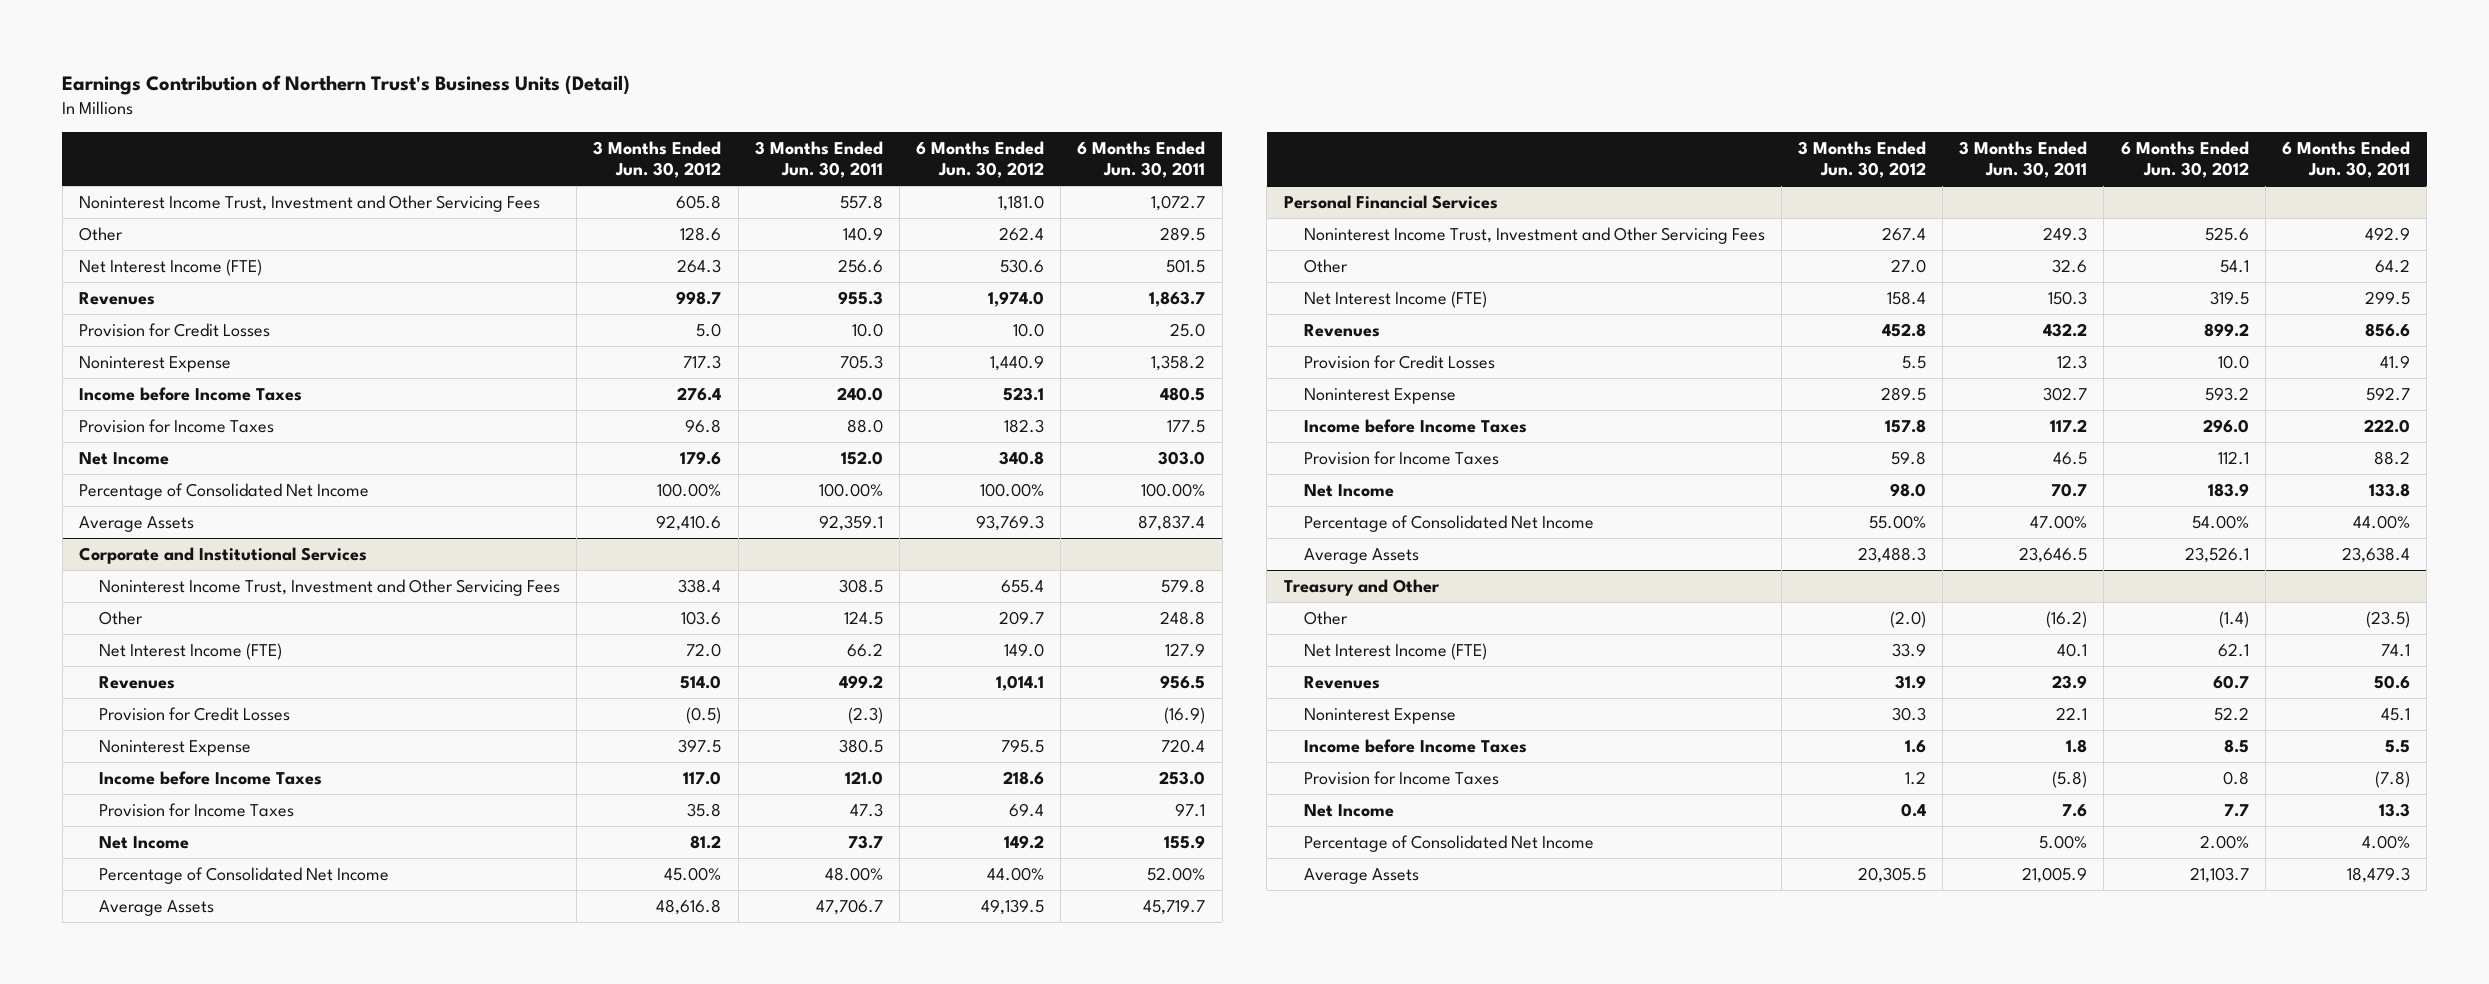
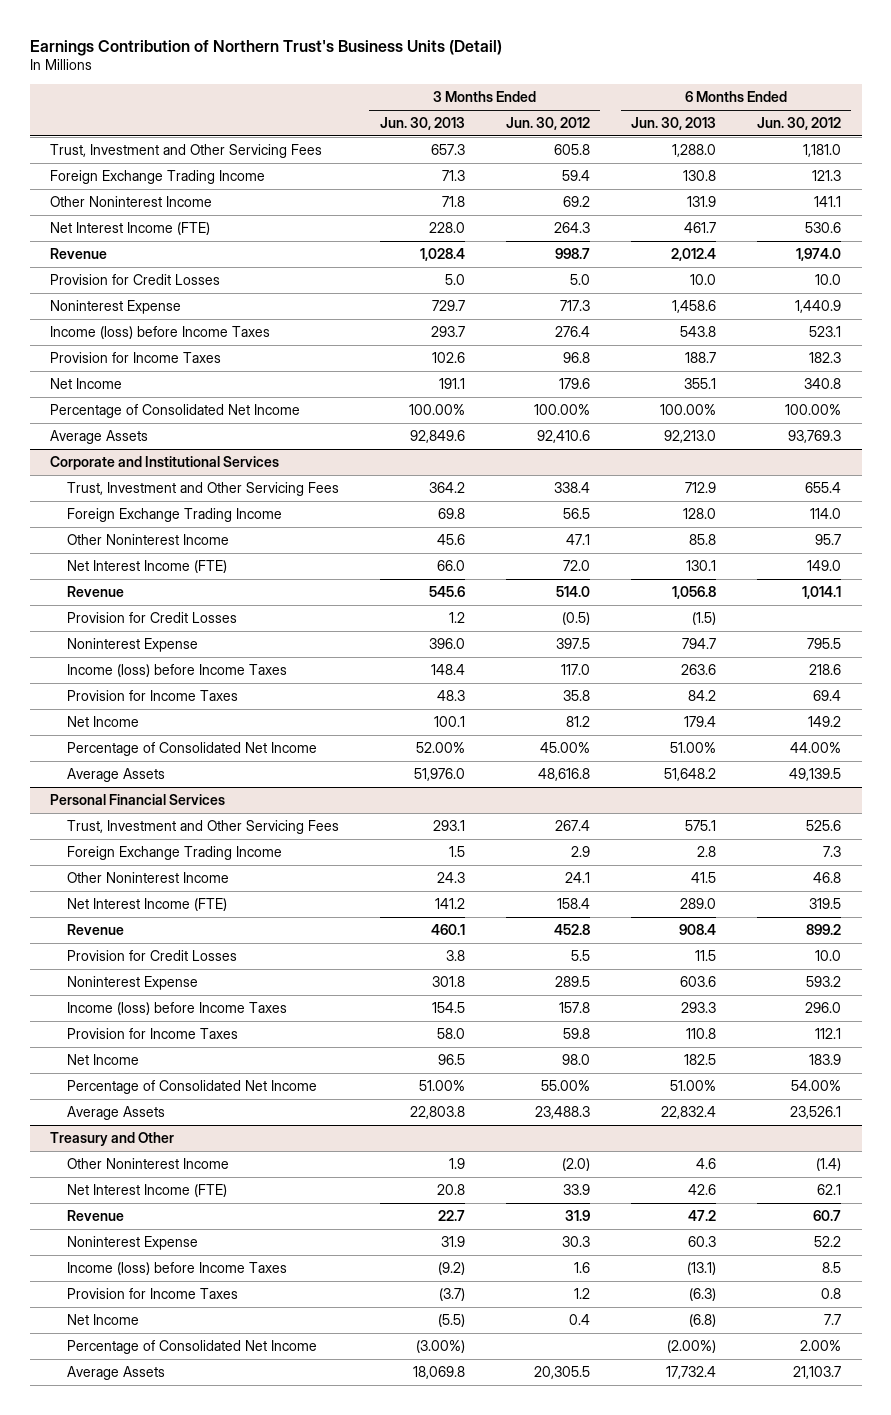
- | 3 Months Ended Jun. 30, 2012 | 3 Months Ended Jun. 30, 2011 | 6 Months Ended Jun. 30, 2012 | 6 Months Ended Jun. 30, 2011
+ | 3 Months Ended Jun. 30, 2013 | 3 Months Ended Jun. 30, 2012 | 6 Months Ended Jun. 30, 2013 | 6 Months Ended Jun. 30, 2012
- Noninterest Income Trust, Investment and Other Servicing Fees | 605.8 | 557.8 | 1,181.0 | 1,072.7
- Other | 128.6 | 140.9 | 262.4 | 289.5
+ Trust, Investment and Other Servicing Fees | 657.3 | 605.8 | 1,288.0 | 1,181.0
+ Foreign Exchange Trading Income | 71.3 | 59.4 | 130.8 | 121.3
+ Other Noninterest Income | 71.8 | 69.2 | 131.9 | 141.1
- Revenues | 998.7 | 955.3 | 1,974.0 | 1,863.7
+ Revenue | 1,028.4 | 998.7 | 2,012.4 | 1,974.0
- Income before Income Taxes | 276.4 | 240.0 | 523.1 | 480.5
+ Income (loss) before Income Taxes | 293.7 | 276.4 | 543.8 | 523.1
@ Corporate and Institutional Services
- Noninterest Income Trust, Investment and Other Servicing Fees | 338.4 | 308.5 | 655.4 | 579.8
- Other | 103.6 | 124.5 | 209.7 | 248.8
+ Trust, Investment and Other Servicing Fees | 364.2 | 338.4 | 712.9 | 655.4
+ Foreign Exchange Trading Income | 69.8 | 56.5 | 128.0 | 114.0
+ Other Noninterest Income | 45.6 | 47.1 | 85.8 | 95.7
- Revenues | 514.0 | 499.2 | 1,014.1 | 956.5
+ Revenue | 545.6 | 514.0 | 1,056.8 | 1,014.1
- Income before Income Taxes | 117.0 | 121.0 | 218.6 | 253.0
+ Income (loss) before Income Taxes | 148.4 | 117.0 | 263.6 | 218.6
@ Personal Financial Services
- Noninterest Income Trust, Investment and Other Servicing Fees | 267.4 | 249.3 | 525.6 | 492.9
- Other | 27.0 | 32.6 | 54.1 | 64.2
+ Trust, Investment and Other Servicing Fees | 293.1 | 267.4 | 575.1 | 525.6
+ Foreign Exchange Trading Income | 1.5 | 2.9 | 2.8 | 7.3
+ Other Noninterest Income | 24.3 | 24.1 | 41.5 | 46.8
- Revenues | 452.8 | 432.2 | 899.2 | 856.6
+ Revenue | 460.1 | 452.8 | 908.4 | 899.2
- Income before Income Taxes | 157.8 | 117.2 | 296.0 | 222.0
+ Income (loss) before Income Taxes | 154.5 | 157.8 | 293.3 | 296.0
@ Treasury and Other
- Other | (2.0) | (16.2) | (1.4) | (23.5)
+ Other Noninterest Income | 1.9 | (2.0) | 4.6 | (1.4)
- Revenues | 31.9 | 23.9 | 60.7 | 50.6
+ Revenue | 22.7 | 31.9 | 47.2 | 60.7
- Income before Income Taxes | 1.6 | 1.8 | 8.5 | 5.5
+ Income (loss) before Income Taxes | (9.2) | 1.6 | (13.1) | 8.5

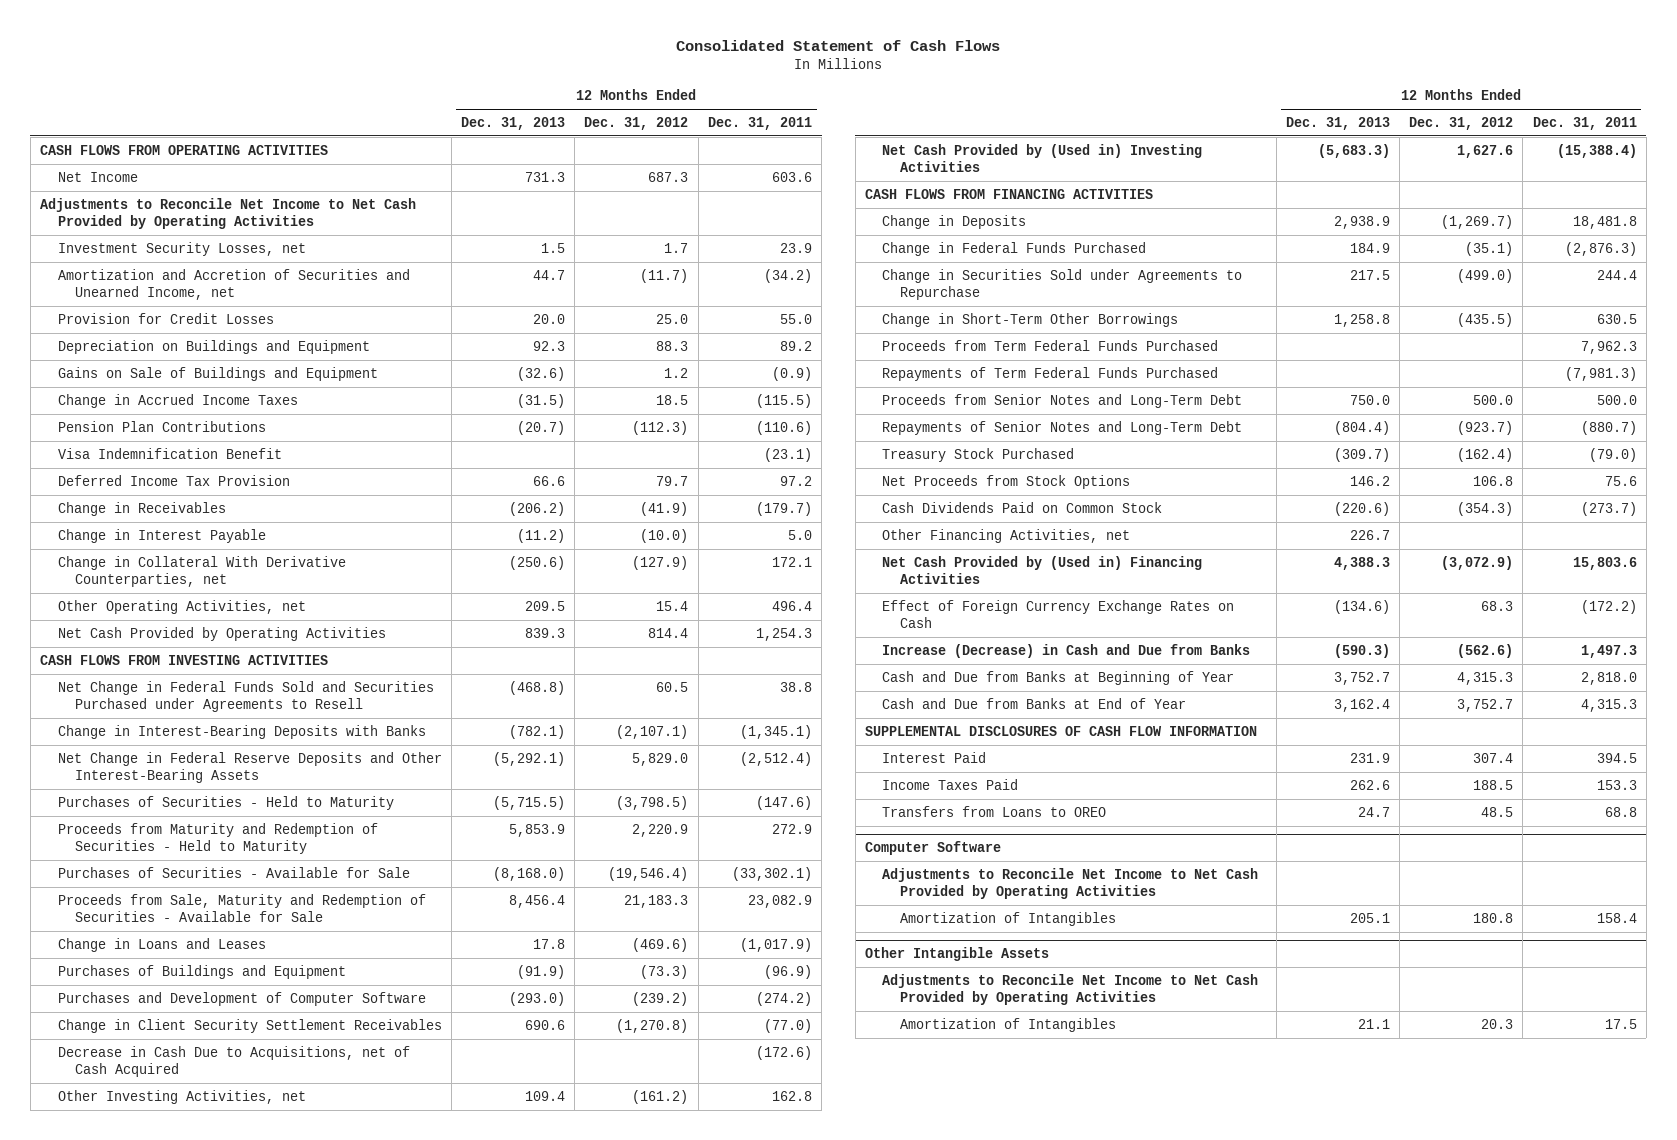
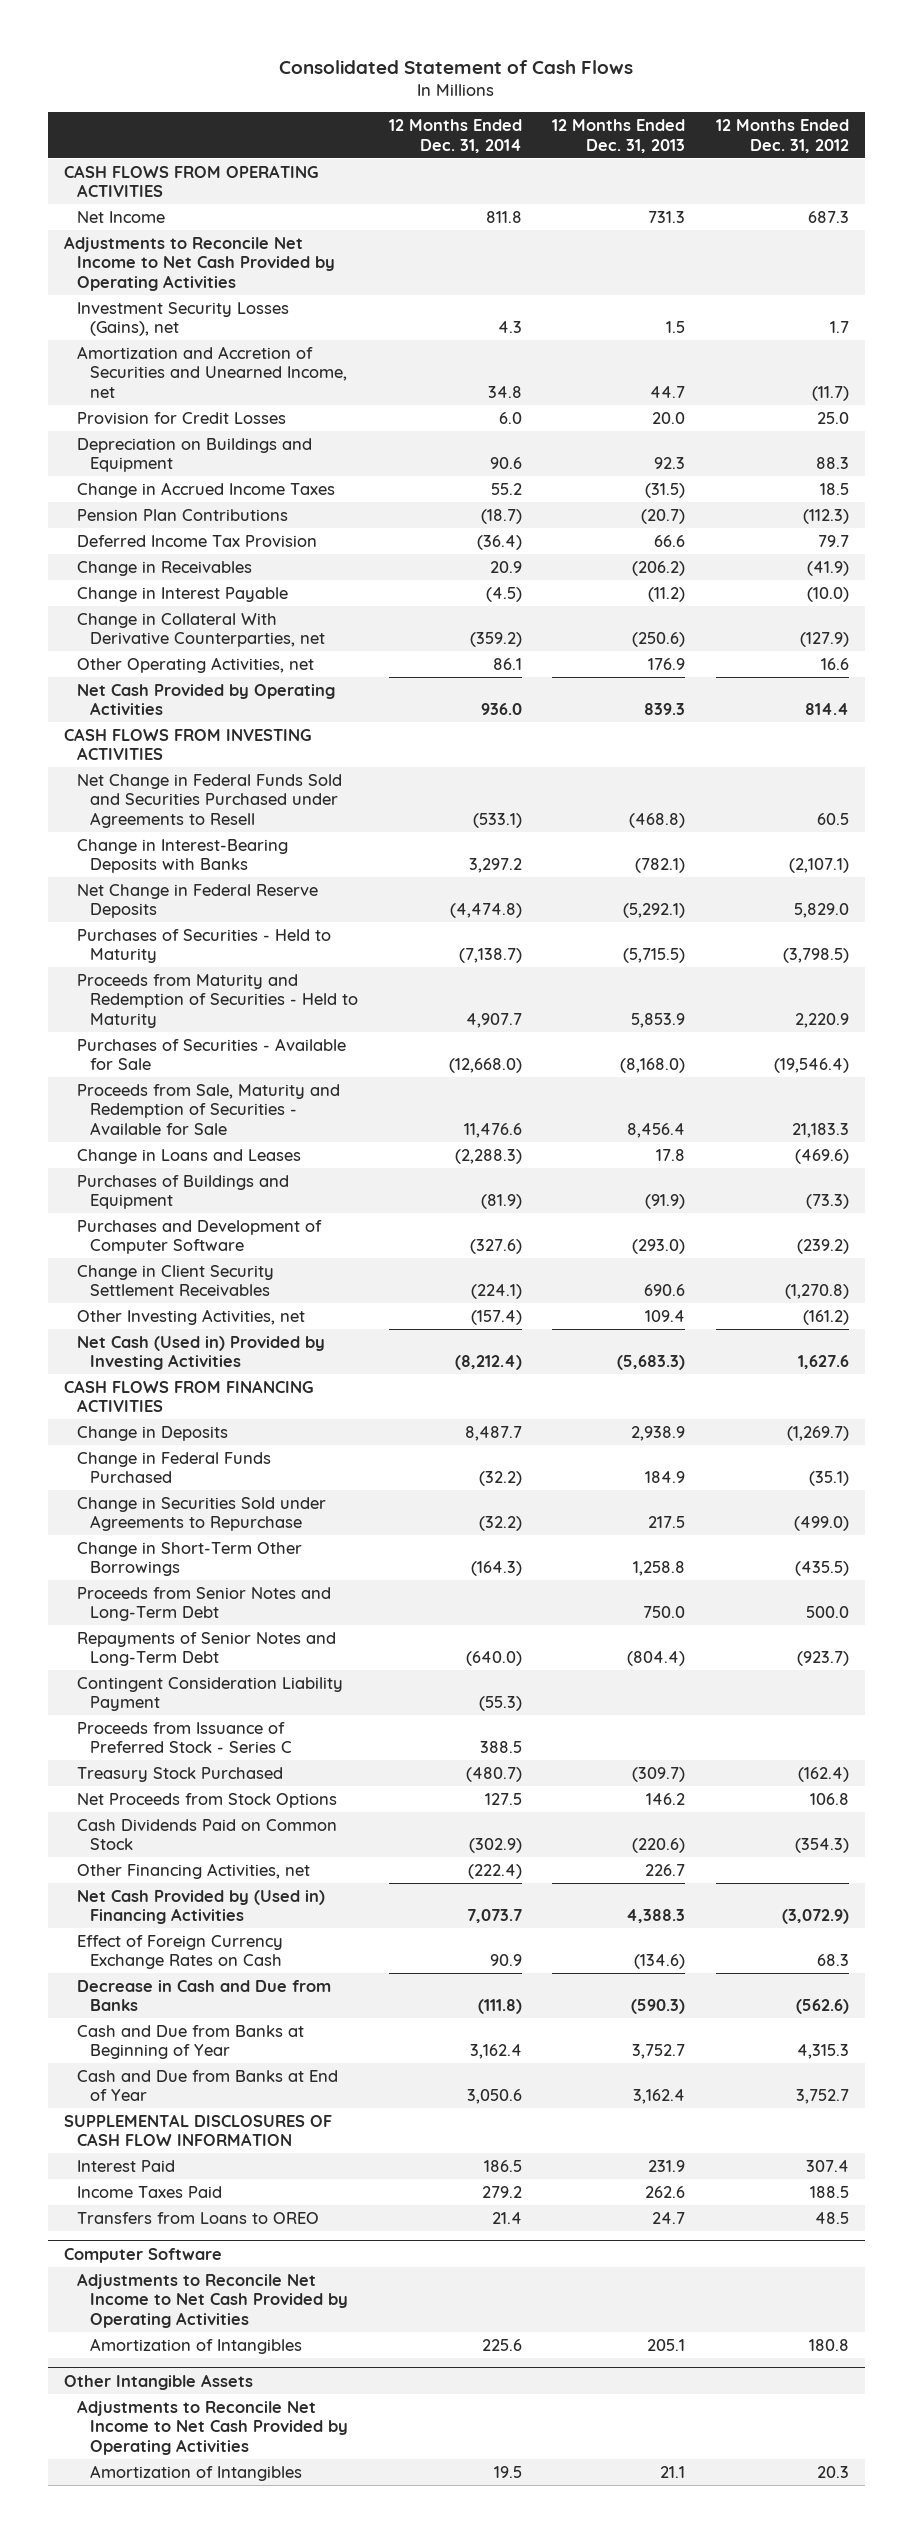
- | 12 Months Ended Dec. 31, 2013 | 12 Months Ended Dec. 31, 2012 | 12 Months Ended Dec. 31, 2011
+ | 12 Months Ended Dec. 31, 2014 | 12 Months Ended Dec. 31, 2013 | 12 Months Ended Dec. 31, 2012
- Investment Security Losses, net | 1.5 | 1.7 | 23.9
+ Investment Security Losses (Gains), net | 4.3 | 1.5 | 1.7
- Gains on Sale of Buildings and Equipment | (32.6) | 1.2 | (0.9)
- Visa Indemnification Benefit | | | (23.1)
- Other Operating Activities, net | 209.5 | 15.4 | 496.4
+ Other Operating Activities, net | 86.1 | 176.9 | 16.6
- Net Change in Federal Reserve Deposits and Other Interest-Bearing Assets | (5,292.1) | 5,829.0 | (2,512.4)
+ Net Change in Federal Reserve Deposits | (4,474.8) | (5,292.1) | 5,829.0
- Decrease in Cash Due to Acquisitions, net of Cash Acquired | | | (172.6)
- Net Cash Provided by (Used in) Investing Activities | (5,683.3) | 1,627.6 | (15,388.4)
+ Net Cash (Used in) Provided by Investing Activities | (8,212.4) | (5,683.3) | 1,627.6
- Proceeds from Term Federal Funds Purchased | | | 7,962.3
- Repayments of Term Federal Funds Purchased | | | (7,981.3)
+ Contingent Consideration Liability Payment | (55.3) | |
+ Proceeds from Issuance of Preferred Stock - Series C | 388.5 | |
- Increase (Decrease) in Cash and Due from Banks | (590.3) | (562.6) | 1,497.3
+ Decrease in Cash and Due from Banks | (111.8) | (590.3) | (562.6)

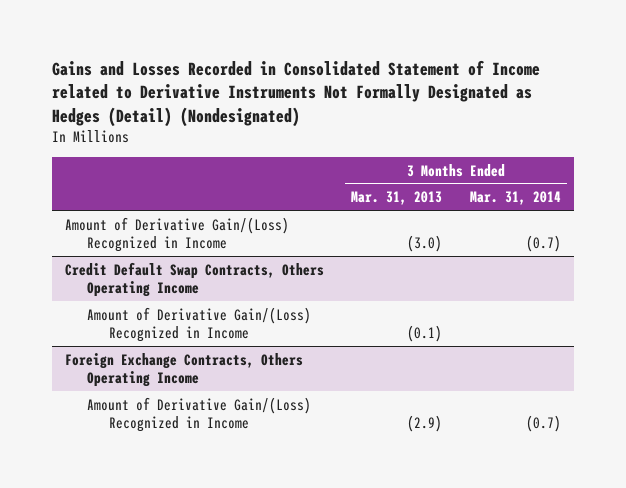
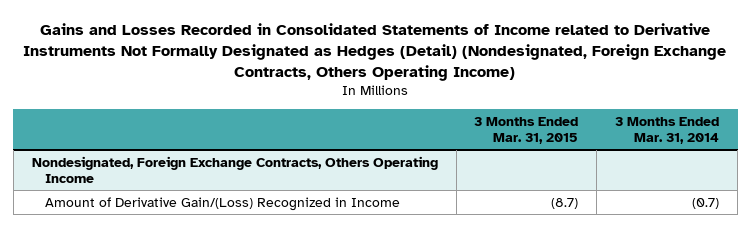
- Gains and Losses Recorded in Consolidated Statement of Income related to Derivative Instruments Not Formally Designated as Hedges (Detail) (Nondesignated)
+ Gains and Losses Recorded in Consolidated Statements of Income related to Derivative Instruments Not Formally Designated as Hedges (Detail) (Nondesignated, Foreign Exchange Contracts, Others Operating Income)
- | 3 Months Ended Mar. 31, 2013 | 3 Months Ended Mar. 31, 2014
+ | 3 Months Ended Mar. 31, 2015 | 3 Months Ended Mar. 31, 2014
- Amount of Derivative Gain/(Loss) Recognized in Income | (3.0) | (0.7)
- Credit Default Swap Contracts, Others Operating Income
- Amount of Derivative Gain/(Loss) Recognized in Income | (0.1) |
- Foreign Exchange Contracts, Others Operating Income
+ Nondesignated, Foreign Exchange Contracts, Others Operating Income

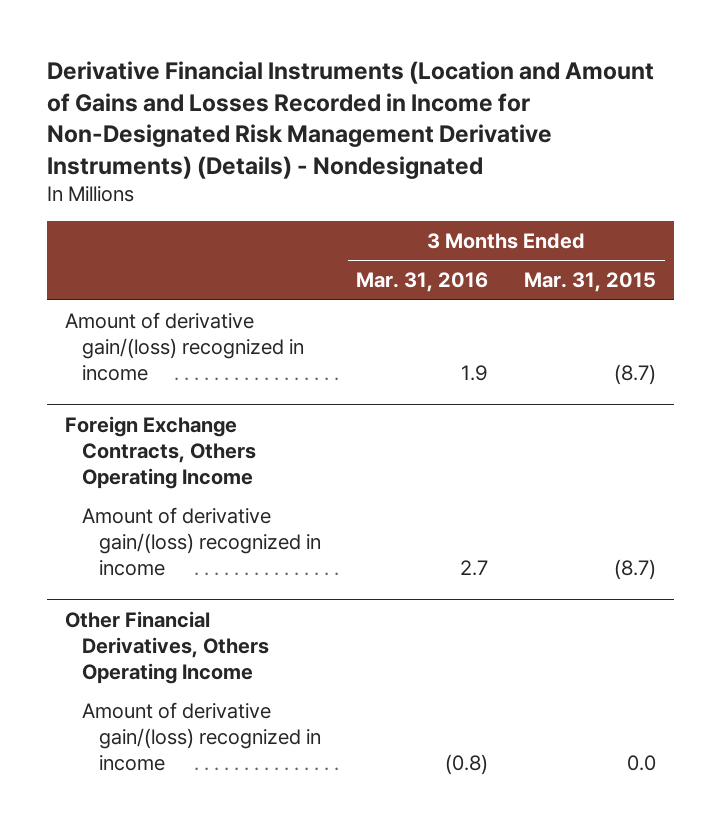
- Gains and Losses Recorded in Consolidated Statements of Income related to Derivative Instruments Not Formally Designated as Hedges (Detail) (Nondesignated, Foreign Exchange Contracts, Others Operating Income)
+ Derivative Financial Instruments (Location and Amount of Gains and Losses Recorded in Income for Non-Designated Risk Management Derivative Instruments) (Details) - Nondesignated
- | 3 Months Ended Mar. 31, 2015 | 3 Months Ended Mar. 31, 2014
+ | 3 Months Ended Mar. 31, 2016 | 3 Months Ended Mar. 31, 2015
- Nondesignated, Foreign Exchange Contracts, Others Operating Income
- Amount of Derivative Gain/(Loss) Recognized in Income | (8.7) | (0.7)
+ Amount of derivative gain/(loss) recognized in income | 1.9 | (8.7)
+ Foreign Exchange Contracts, Others Operating Income
+ Amount of derivative gain/(loss) recognized in income | 2.7 | (8.7)
+ Other Financial Derivatives, Others Operating Income
+ Amount of derivative gain/(loss) recognized in income | (0.8) | 0.0

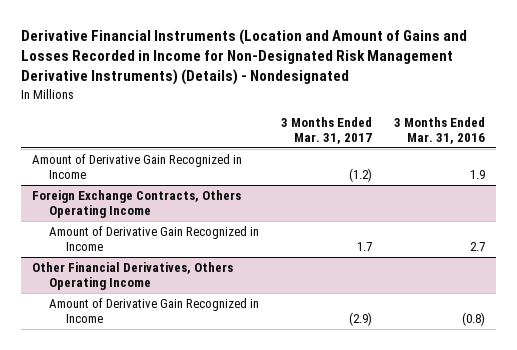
- | 3 Months Ended Mar. 31, 2016 | 3 Months Ended Mar. 31, 2015
+ | 3 Months Ended Mar. 31, 2017 | 3 Months Ended Mar. 31, 2016
- Amount of derivative gain/(loss) recognized in income | 1.9 | (8.7)
+ Amount of Derivative Gain Recognized in Income | (1.2) | 1.9
@ Foreign Exchange Contracts, Others Operating Income
- Amount of derivative gain/(loss) recognized in income | 2.7 | (8.7)
+ Amount of Derivative Gain Recognized in Income | 1.7 | 2.7
@ Other Financial Derivatives, Others Operating Income
- Amount of derivative gain/(loss) recognized in income | (0.8) | 0.0
+ Amount of Derivative Gain Recognized in Income | (2.9) | (0.8)

